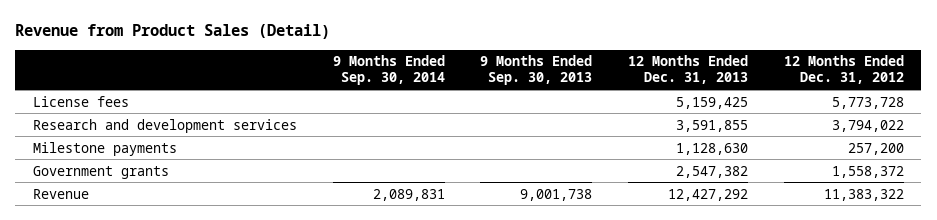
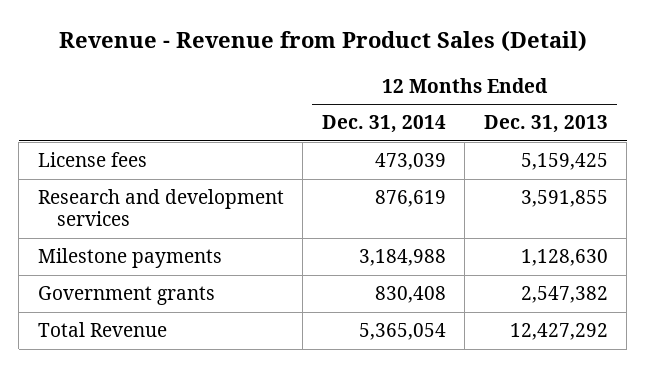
- Revenue from Product Sales (Detail)
+ Revenue - Revenue from Product Sales (Detail)
- | 9 Months Ended Sep. 30, 2014 | 9 Months Ended Sep. 30, 2013 | 12 Months Ended Dec. 31, 2013 | 12 Months Ended Dec. 31, 2012
+ | 12 Months Ended Dec. 31, 2014 | 12 Months Ended Dec. 31, 2013
- Revenue | 2,089,831 | 9,001,738 | 12,427,292 | 11,383,322
+ Total Revenue | 5,365,054 | 12,427,292

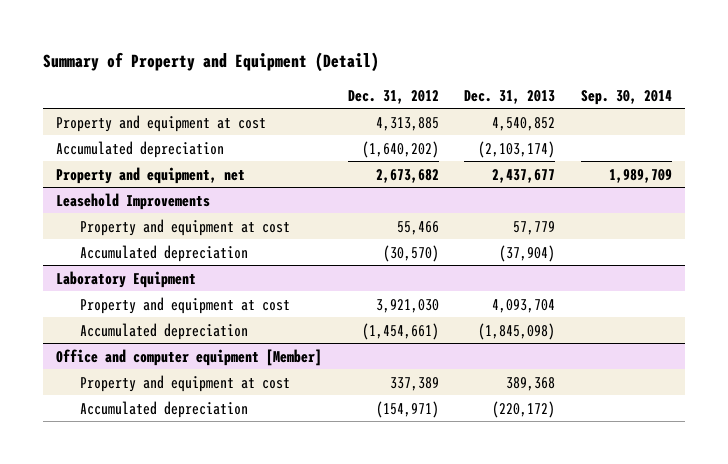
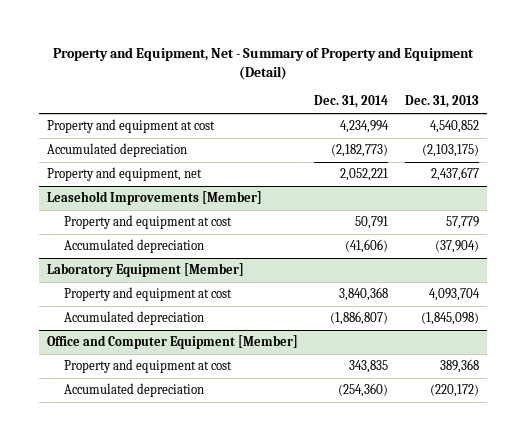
- Summary of Property and Equipment (Detail)
+ Property and Equipment, Net - Summary of Property and Equipment (Detail)
- | Dec. 31, 2012 | Dec. 31, 2013 | Sep. 30, 2014
+ | Dec. 31, 2014 | Dec. 31, 2013
- Accumulated depreciation | (1,640,202) | (2,103,174) |
+ Accumulated depreciation | (2,182,773) | (2,103,175)
- Leasehold Improvements
+ Leasehold Improvements [Member]
- Laboratory Equipment
+ Laboratory Equipment [Member]
- Office and computer equipment [Member]
+ Office and Computer Equipment [Member]

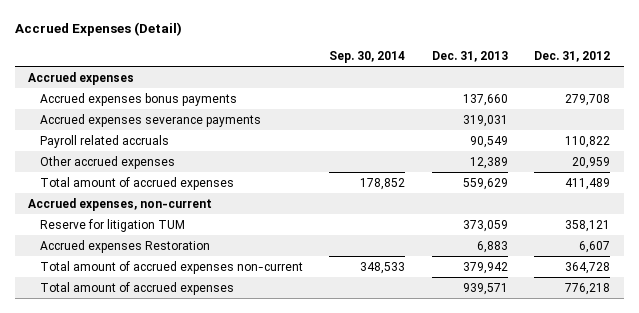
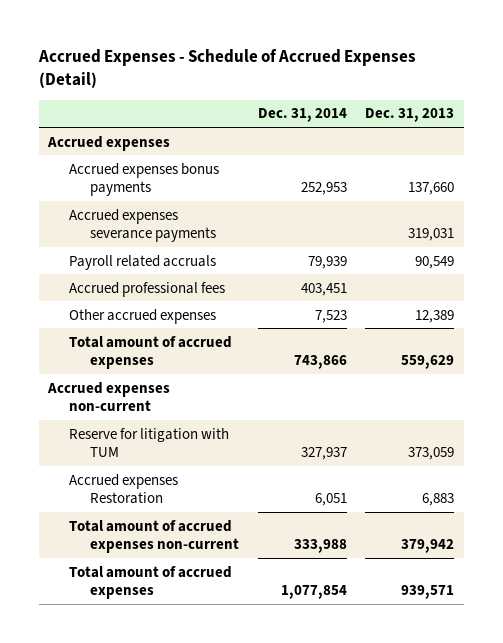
- Accrued Expenses (Detail)
+ Accrued Expenses - Schedule of Accrued Expenses (Detail)
- | Sep. 30, 2014 | Dec. 31, 2013 | Dec. 31, 2012
+ | Dec. 31, 2014 | Dec. 31, 2013
+ Accrued professional fees | 403,451 |
- Accrued expenses, non-current
- Reserve for litigation TUM | | 373,059 | 358,121
+ Accrued expenses non-current
+ Reserve for litigation with TUM | 327,937 | 373,059

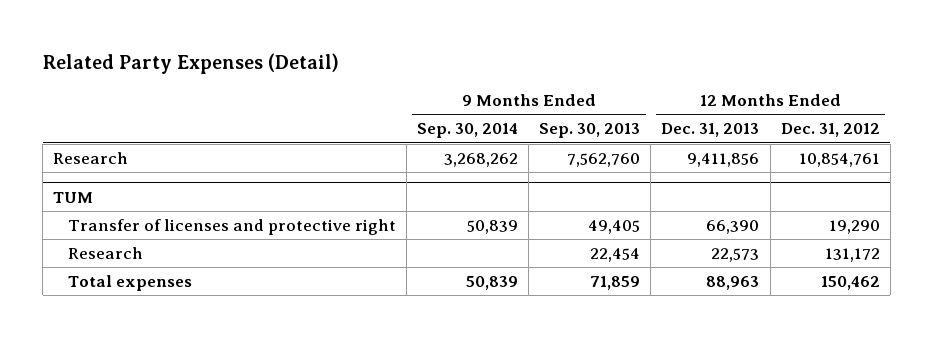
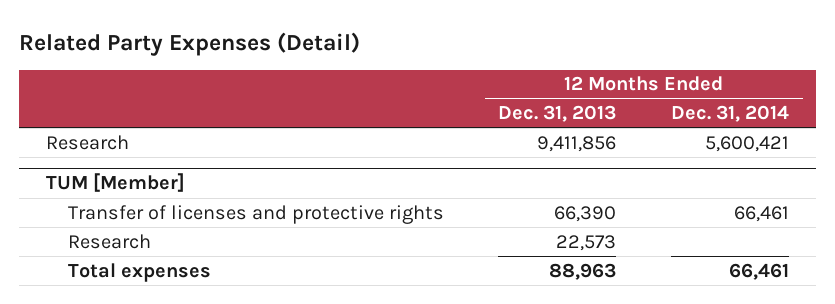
- | 9 Months Ended Sep. 30, 2014 | 9 Months Ended Sep. 30, 2013 | 12 Months Ended Dec. 31, 2013 | 12 Months Ended Dec. 31, 2012
+ | 12 Months Ended Dec. 31, 2013 | 12 Months Ended Dec. 31, 2014
- TUM
- Transfer of licenses and protective right | 50,839 | 49,405 | 66,390 | 19,290
+ TUM [Member]
+ Transfer of licenses and protective rights | 66,390 | 66,461

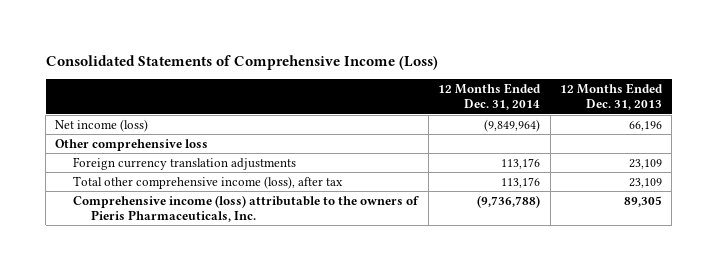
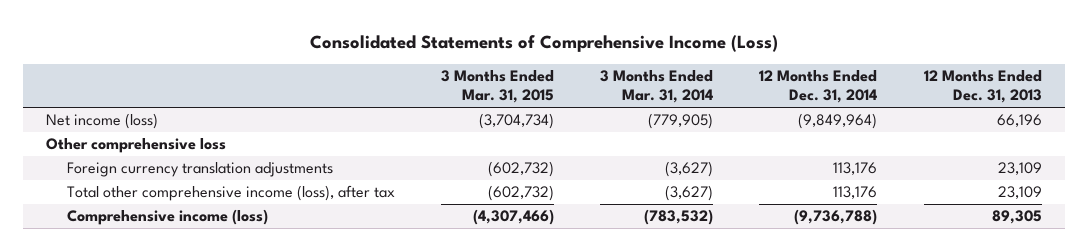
- | 12 Months Ended Dec. 31, 2014 | 12 Months Ended Dec. 31, 2013
+ | 3 Months Ended Mar. 31, 2015 | 3 Months Ended Mar. 31, 2014 | 12 Months Ended Dec. 31, 2014 | 12 Months Ended Dec. 31, 2013
- Comprehensive income (loss) attributable to the owners of Pieris Pharmaceuticals, Inc. | (9,736,788) | 89,305
+ Comprehensive income (loss) | (4,307,466) | (783,532) | (9,736,788) | 89,305

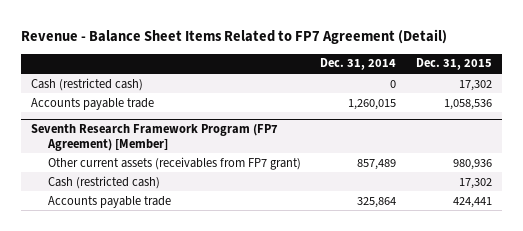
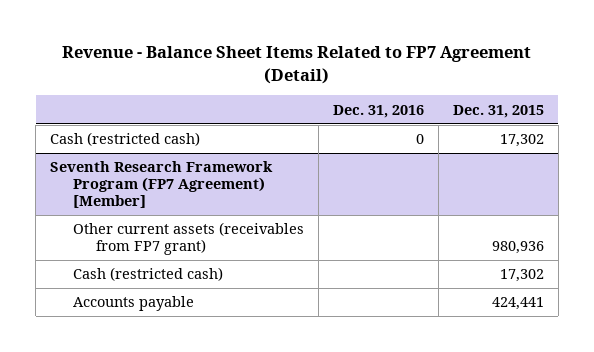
- | Dec. 31, 2014 | Dec. 31, 2015
+ | Dec. 31, 2016 | Dec. 31, 2015
- Accounts payable trade | 1,260,015 | 1,058,536
@ Seventh Research Framework Program (FP7 Agreement) [Member]
- Accounts payable trade | 325,864 | 424,441
+ Accounts payable | | 424,441

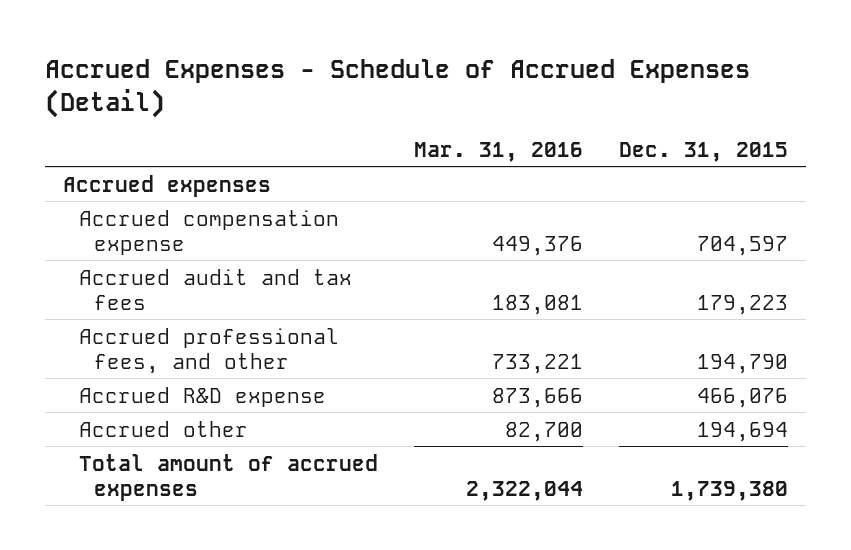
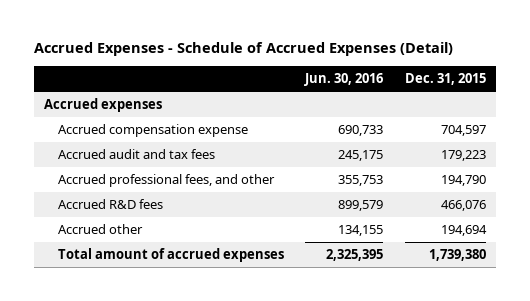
- | Mar. 31, 2016 | Dec. 31, 2015
+ | Jun. 30, 2016 | Dec. 31, 2015
- Accrued R&D expense | 873,666 | 466,076
+ Accrued R&D fees | 899,579 | 466,076

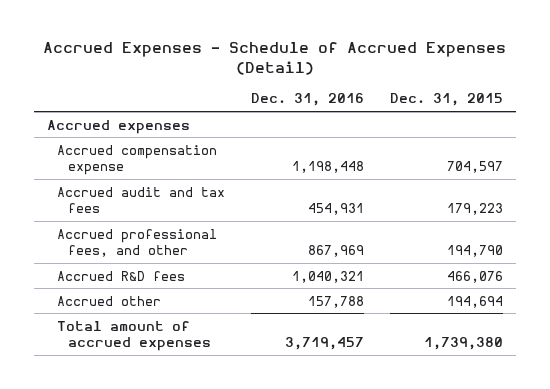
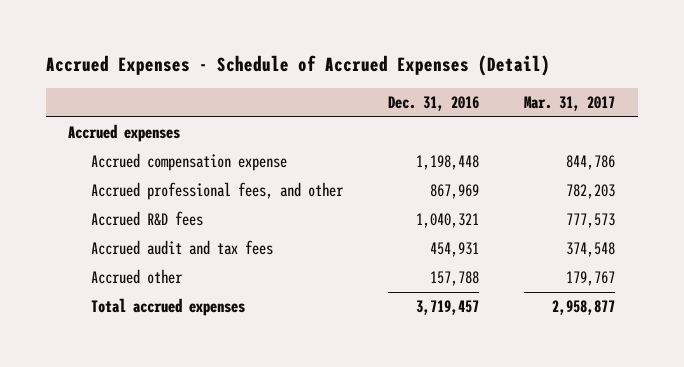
- | Dec. 31, 2016 | Dec. 31, 2015
+ | Dec. 31, 2016 | Mar. 31, 2017
moved down: Accrued audit and tax fees | 454,931 | 374,548
- Total amount of accrued expenses | 3,719,457 | 1,739,380
+ Total accrued expenses | 3,719,457 | 2,958,877

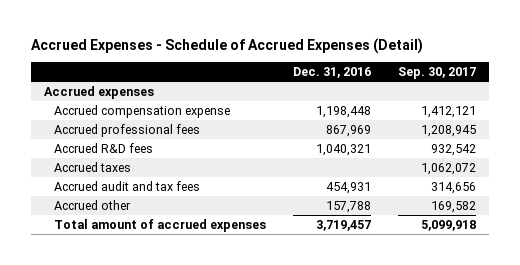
- | Dec. 31, 2016 | Mar. 31, 2017
+ | Dec. 31, 2016 | Sep. 30, 2017
- Accrued professional fees, and other | 867,969 | 782,203
+ Accrued professional fees | 867,969 | 1,208,945
+ Accrued taxes | | 1,062,072
- Total accrued expenses | 3,719,457 | 2,958,877
+ Total amount of accrued expenses | 3,719,457 | 5,099,918

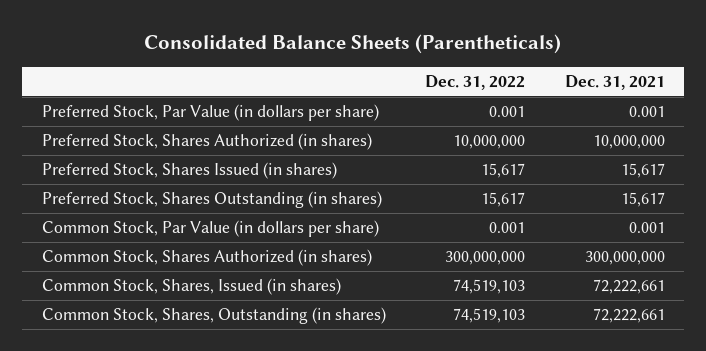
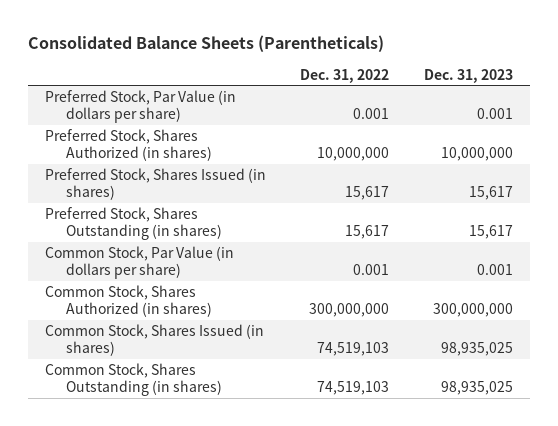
- | Dec. 31, 2022 | Dec. 31, 2021
+ | Dec. 31, 2022 | Dec. 31, 2023
- Common Stock, Shares, Issued (in shares) | 74,519,103 | 72,222,661
- Common Stock, Shares, Outstanding (in shares) | 74,519,103 | 72,222,661
+ Common Stock, Shares Issued (in shares) | 74,519,103 | 98,935,025
+ Common Stock, Shares Outstanding (in shares) | 74,519,103 | 98,935,025

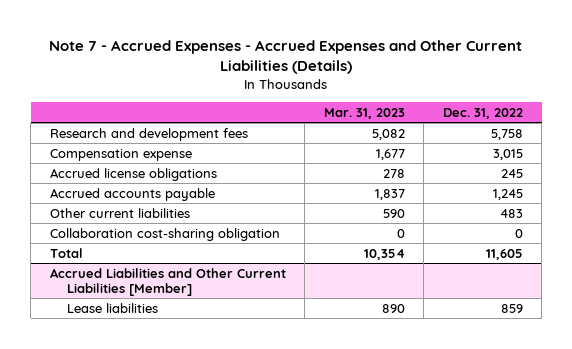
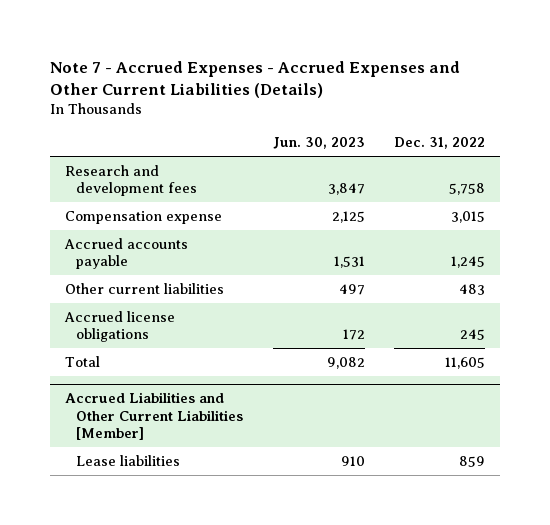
- | Mar. 31, 2023 | Dec. 31, 2022
+ | Jun. 30, 2023 | Dec. 31, 2022
- Collaboration cost-sharing obligation | 0 | 0
moved down: Accrued license obligations | 172 | 245

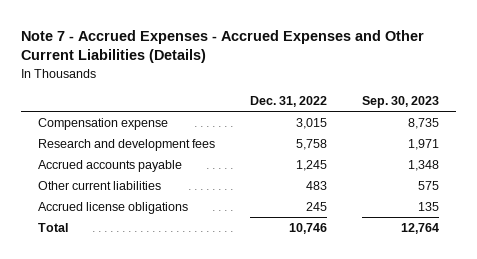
- | Jun. 30, 2023 | Dec. 31, 2022
+ | Dec. 31, 2022 | Sep. 30, 2023
moved down: Research and development fees | 5,758 | 1,971
- Total | 9,082 | 11,605
- Accrued Liabilities and Other Current Liabilities [Member]
- Lease liabilities | 910 | 859
+ Total | 10,746 | 12,764

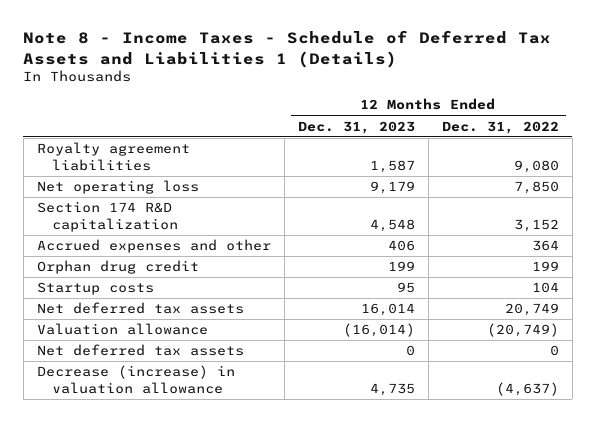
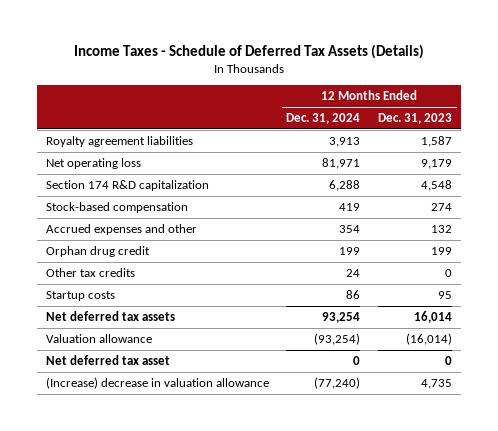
- Note 8 - Income Taxes - Schedule of Deferred Tax Assets and Liabilities 1 (Details)
+ Income Taxes - Schedule of Deferred Tax Assets (Details)
- | 12 Months Ended Dec. 31, 2023 | 12 Months Ended Dec. 31, 2022
+ | 12 Months Ended Dec. 31, 2024 | 12 Months Ended Dec. 31, 2023
- Accrued expenses and other | 406 | 364
+ Stock-based compensation | 419 | 274
+ Accrued expenses and other | 354 | 132
+ Other tax credits | 24 | 0
- Net deferred tax assets | 0 | 0
- Decrease (increase) in valuation allowance | 4,735 | (4,637)
+ Net deferred tax asset | 0 | 0
+ (Increase) decrease in valuation allowance | (77,240) | 4,735

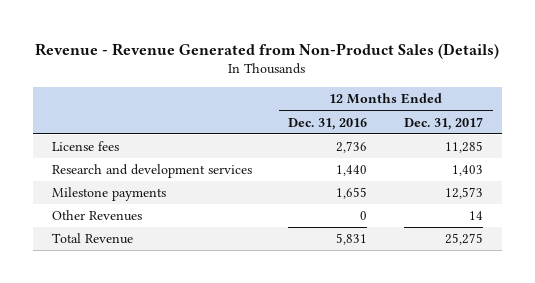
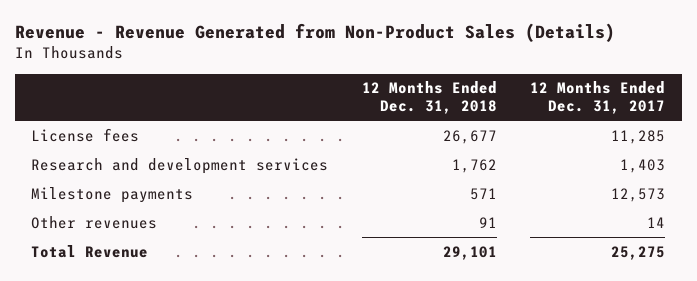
- | 12 Months Ended Dec. 31, 2016 | 12 Months Ended Dec. 31, 2017
+ | 12 Months Ended Dec. 31, 2018 | 12 Months Ended Dec. 31, 2017
- Other Revenues | 0 | 14
+ Other revenues | 91 | 14

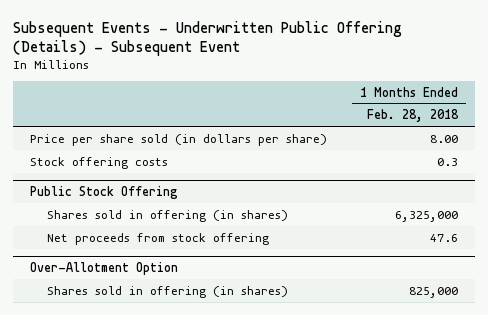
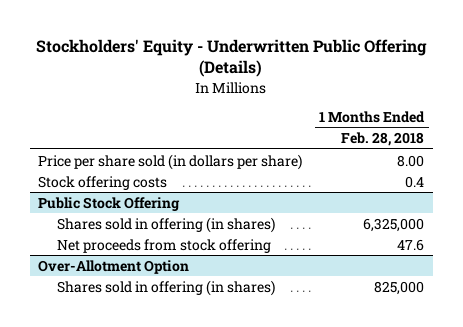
- Subsequent Events - Underwritten Public Offering (Details) - Subsequent Event
+ Stockholders' Equity - Underwritten Public Offering (Details)
- Stock offering costs | 0.3
+ Stock offering costs | 0.4

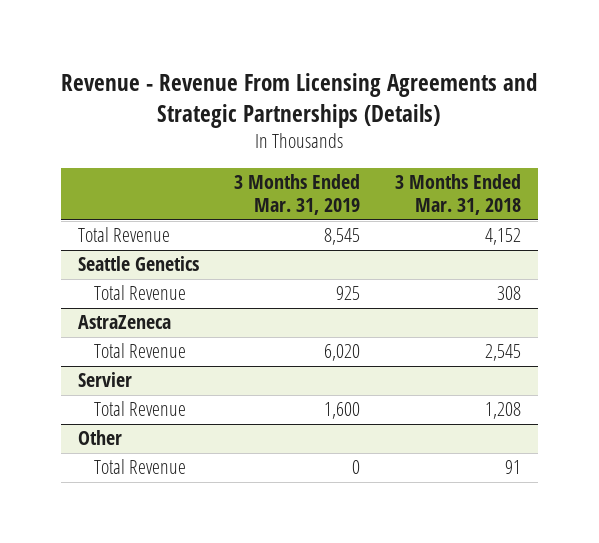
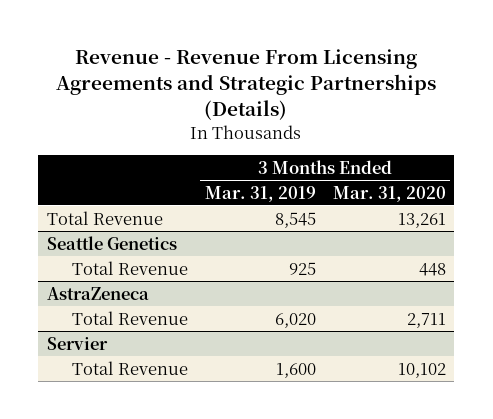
- | 3 Months Ended Mar. 31, 2019 | 3 Months Ended Mar. 31, 2018
+ | 3 Months Ended Mar. 31, 2019 | 3 Months Ended Mar. 31, 2020
- Other
- Total Revenue | 0 | 91

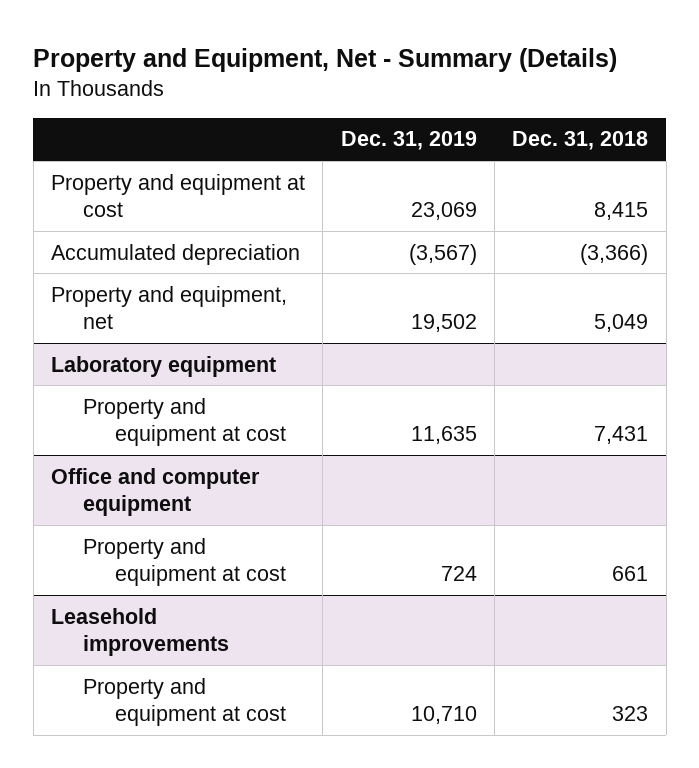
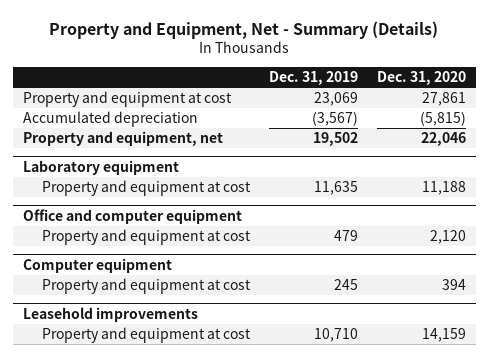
- | Dec. 31, 2019 | Dec. 31, 2018
+ | Dec. 31, 2019 | Dec. 31, 2020
@ Office and computer equipment
- Property and equipment at cost | 724 | 661
+ Property and equipment at cost | 479 | 2,120
+ Computer equipment
+ Property and equipment at cost | 245 | 394

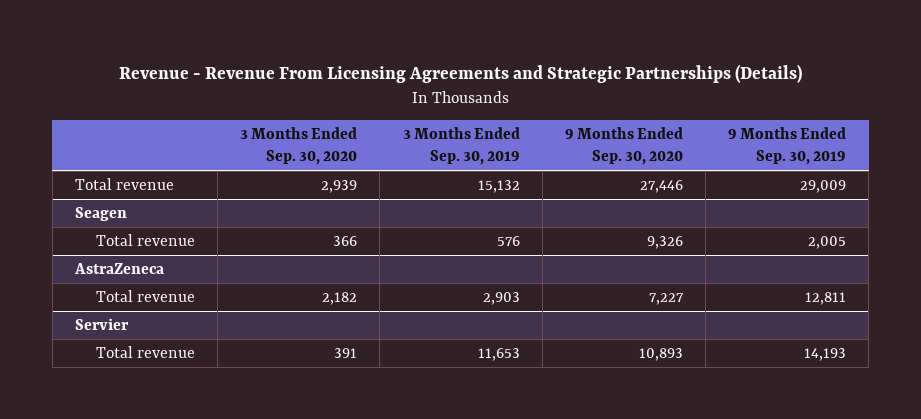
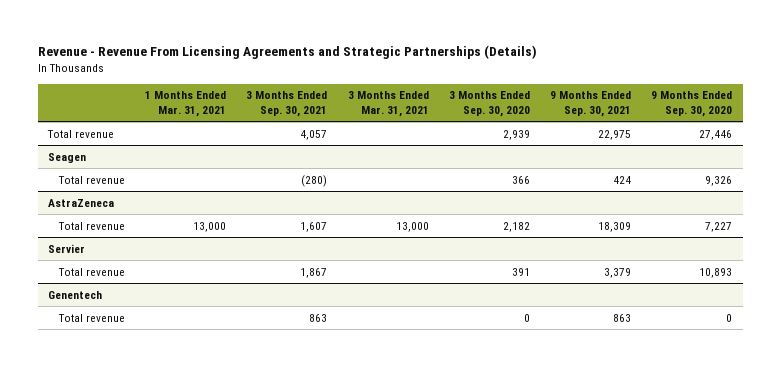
- | 3 Months Ended Sep. 30, 2020 | 3 Months Ended Sep. 30, 2019 | 9 Months Ended Sep. 30, 2020 | 9 Months Ended Sep. 30, 2019
+ | 1 Months Ended Mar. 31, 2021 | 3 Months Ended Sep. 30, 2021 | 3 Months Ended Mar. 31, 2021 | 3 Months Ended Sep. 30, 2020 | 9 Months Ended Sep. 30, 2021 | 9 Months Ended Sep. 30, 2020
+ Genentech
+ Total revenue | | 863 | | 0 | 863 | 0

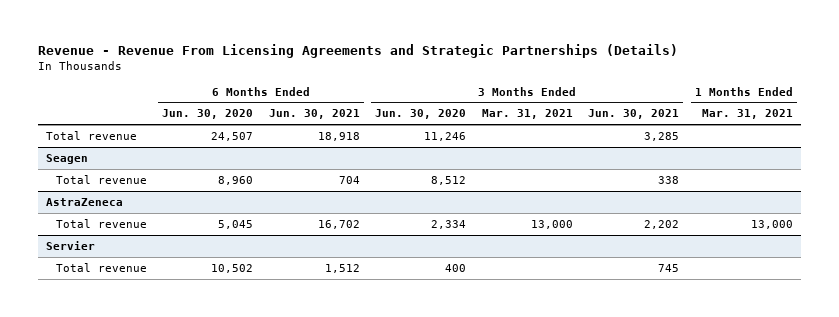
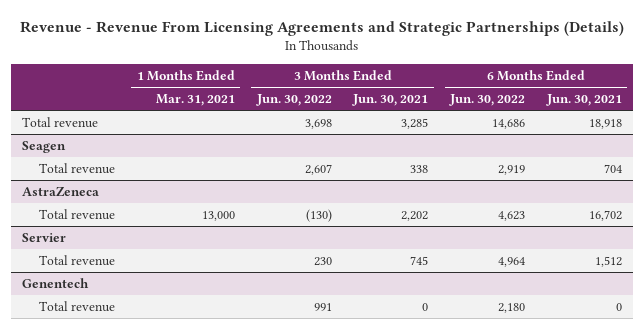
- | 6 Months Ended Jun. 30, 2020 | 6 Months Ended Jun. 30, 2021 | 3 Months Ended Jun. 30, 2020 | 3 Months Ended Mar. 31, 2021 | 3 Months Ended Jun. 30, 2021 | 1 Months Ended Mar. 31, 2021
+ | 1 Months Ended Mar. 31, 2021 | 3 Months Ended Jun. 30, 2022 | 3 Months Ended Jun. 30, 2021 | 6 Months Ended Jun. 30, 2022 | 6 Months Ended Jun. 30, 2021
+ Genentech
+ Total revenue | | 991 | 0 | 2,180 | 0

